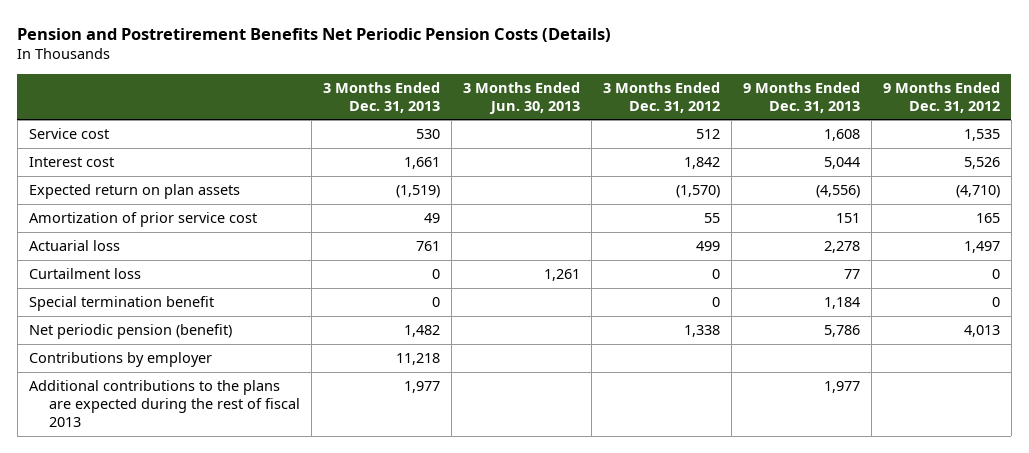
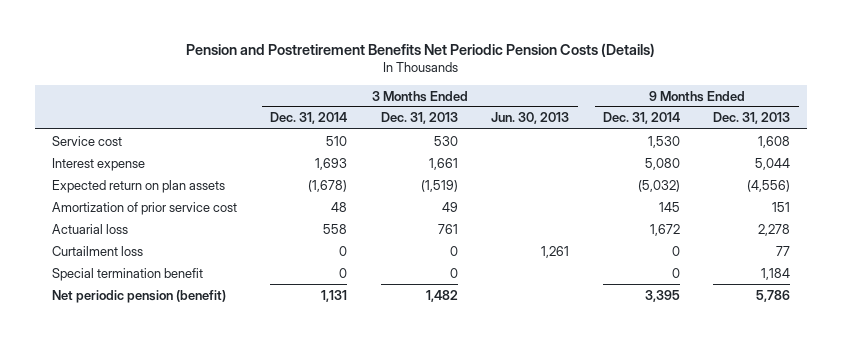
- | 3 Months Ended Dec. 31, 2013 | 3 Months Ended Jun. 30, 2013 | 3 Months Ended Dec. 31, 2012 | 9 Months Ended Dec. 31, 2013 | 9 Months Ended Dec. 31, 2012
+ | 3 Months Ended Dec. 31, 2014 | 3 Months Ended Dec. 31, 2013 | 3 Months Ended Jun. 30, 2013 | 9 Months Ended Dec. 31, 2014 | 9 Months Ended Dec. 31, 2013
- Interest cost | 1,661 | | 1,842 | 5,044 | 5,526
+ Interest expense | 1,693 | 1,661 | | 5,080 | 5,044
- Contributions by employer | 11,218 | | | |
- Additional contributions to the plans are expected during the rest of fiscal 2013 | 1,977 | | | 1,977 |

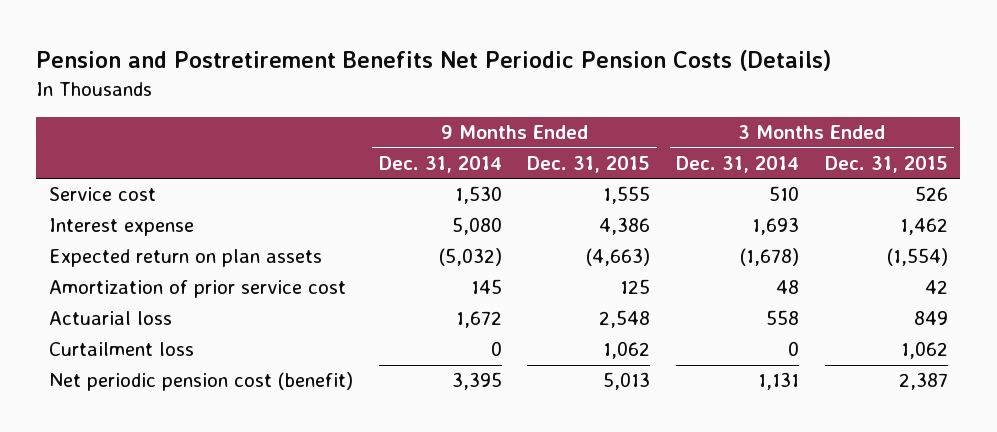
- | 3 Months Ended Dec. 31, 2014 | 3 Months Ended Dec. 31, 2013 | 3 Months Ended Jun. 30, 2013 | 9 Months Ended Dec. 31, 2014 | 9 Months Ended Dec. 31, 2013
+ | 9 Months Ended Dec. 31, 2014 | 9 Months Ended Dec. 31, 2015 | 3 Months Ended Dec. 31, 2014 | 3 Months Ended Dec. 31, 2015
- Special termination benefit | 0 | 0 | | 0 | 1,184
- Net periodic pension (benefit) | 1,131 | 1,482 | | 3,395 | 5,786
+ Net periodic pension cost (benefit) | 3,395 | 5,013 | 1,131 | 2,387

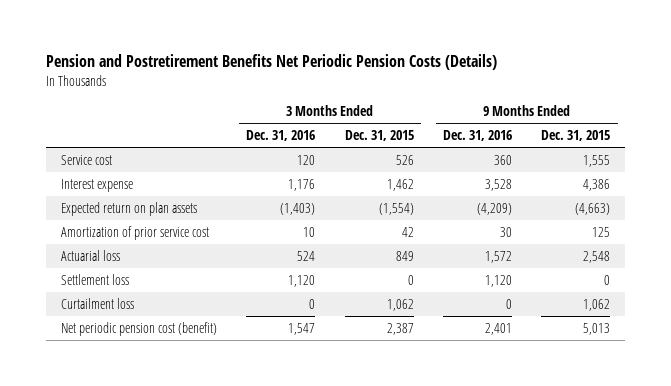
- | 9 Months Ended Dec. 31, 2014 | 9 Months Ended Dec. 31, 2015 | 3 Months Ended Dec. 31, 2014 | 3 Months Ended Dec. 31, 2015
+ | 3 Months Ended Dec. 31, 2016 | 3 Months Ended Dec. 31, 2015 | 9 Months Ended Dec. 31, 2016 | 9 Months Ended Dec. 31, 2015
+ Settlement loss | 1,120 | 0 | 1,120 | 0

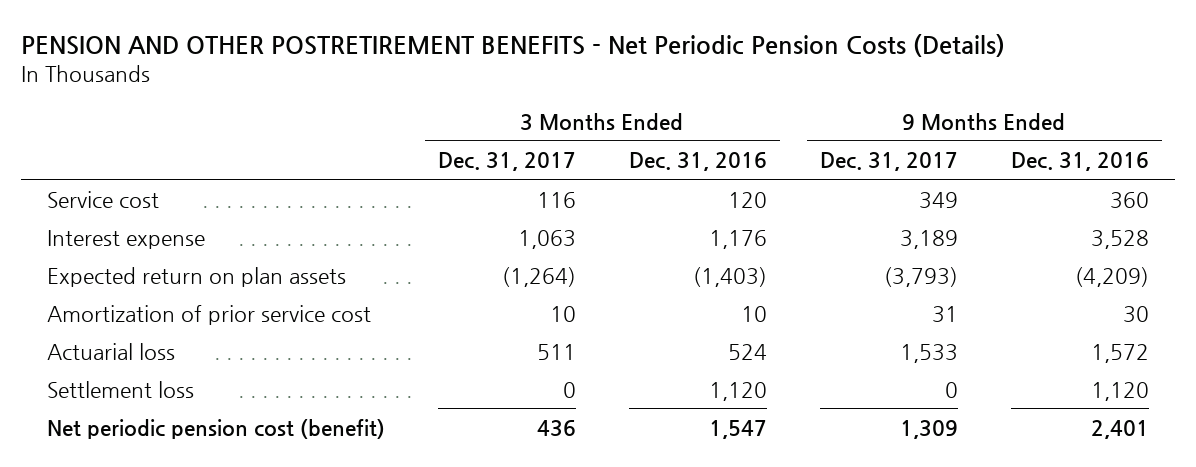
- Pension and Postretirement Benefits Net Periodic Pension Costs (Details)
+ PENSION AND OTHER POSTRETIREMENT BENEFITS - Net Periodic Pension Costs (Details)
- | 3 Months Ended Dec. 31, 2016 | 3 Months Ended Dec. 31, 2015 | 9 Months Ended Dec. 31, 2016 | 9 Months Ended Dec. 31, 2015
+ | 3 Months Ended Dec. 31, 2017 | 3 Months Ended Dec. 31, 2016 | 9 Months Ended Dec. 31, 2017 | 9 Months Ended Dec. 31, 2016
- Curtailment loss | 0 | 1,062 | 0 | 1,062

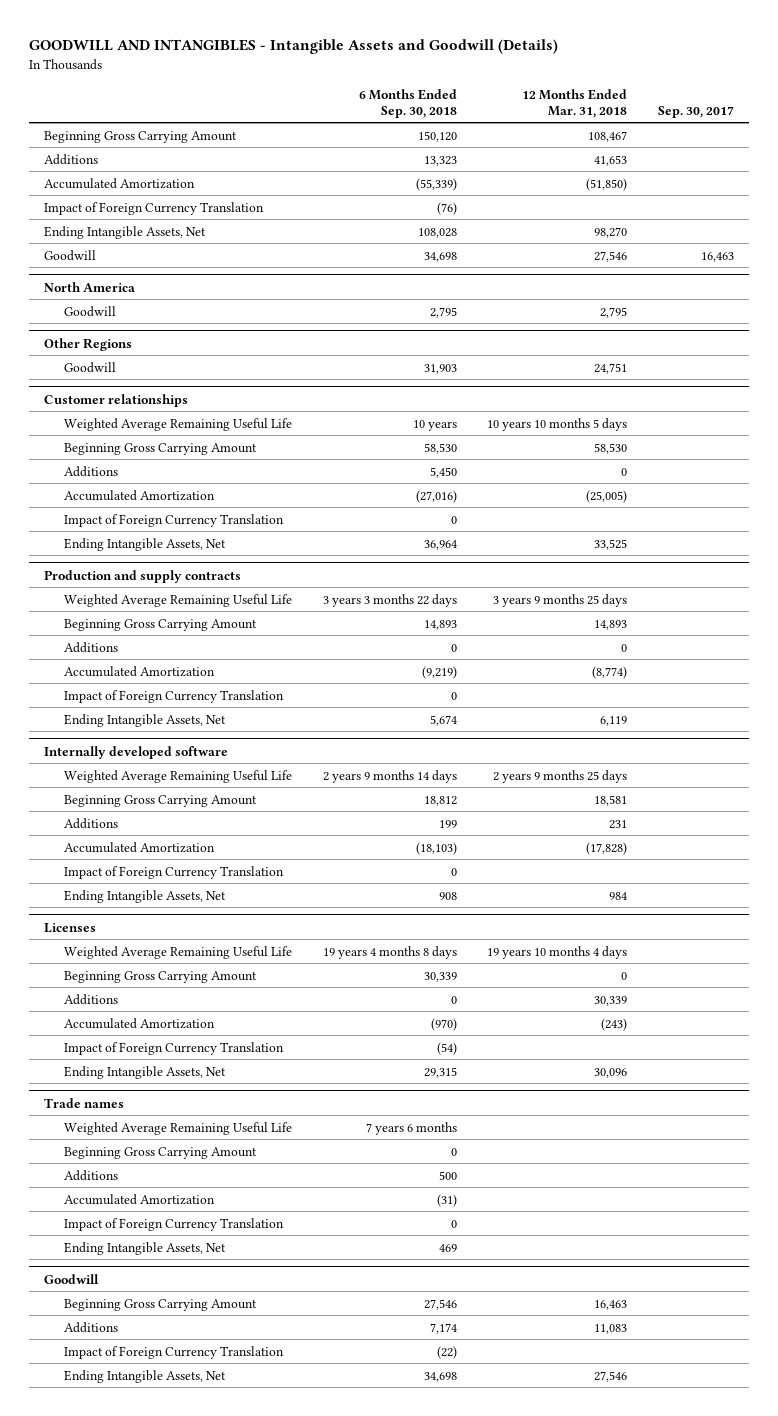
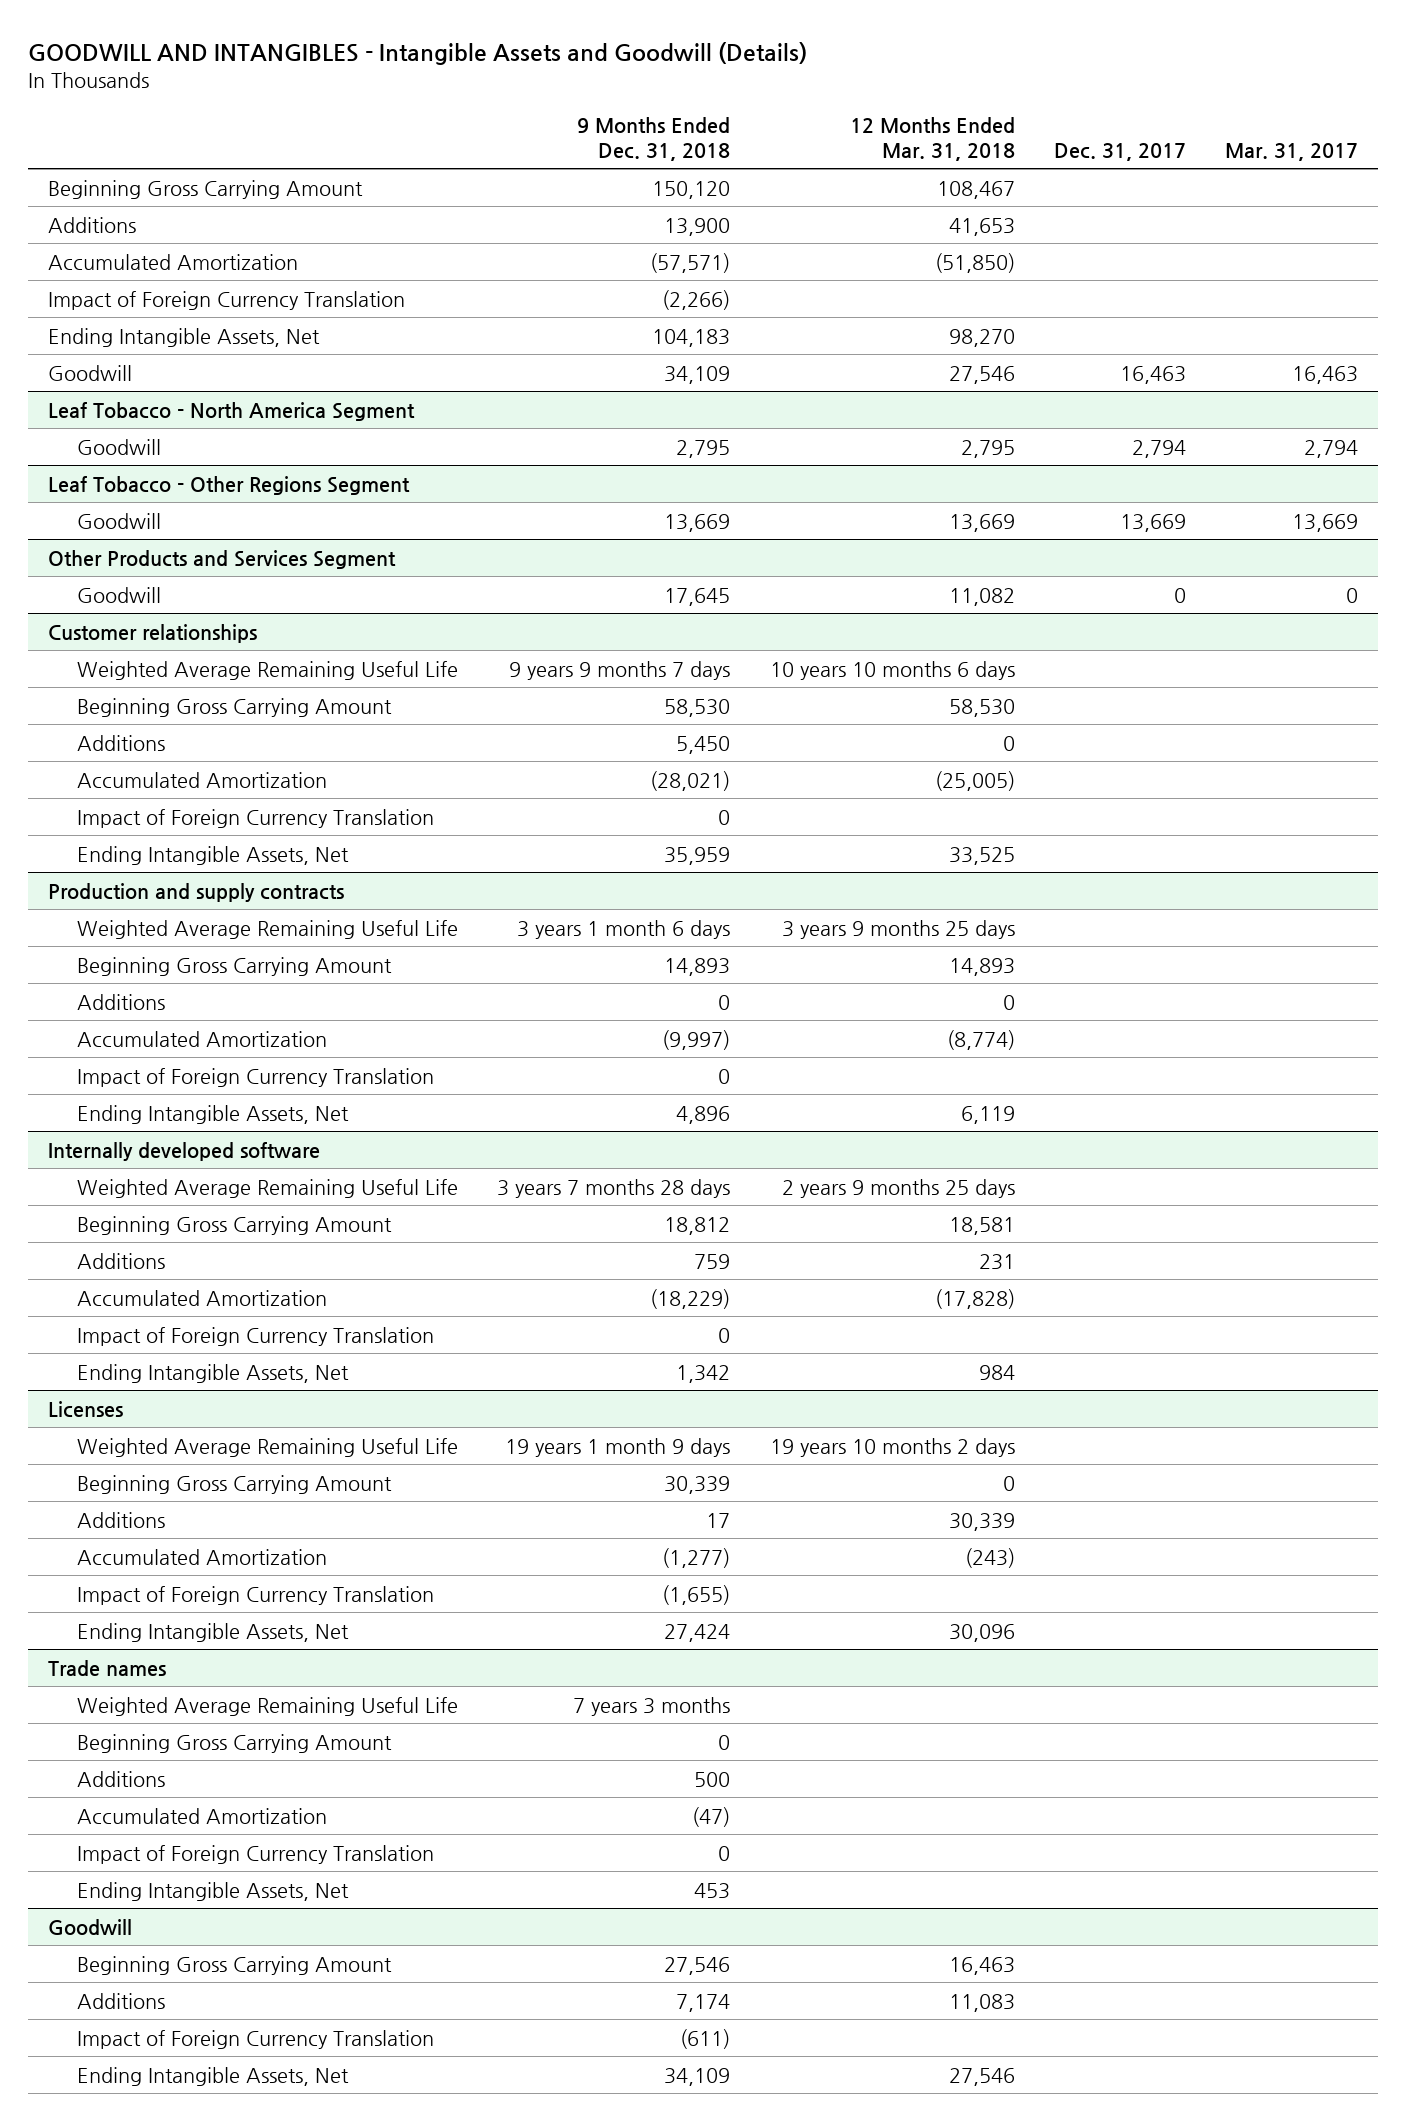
- | 6 Months Ended Sep. 30, 2018 | 12 Months Ended Mar. 31, 2018 | Sep. 30, 2017
+ | 9 Months Ended Dec. 31, 2018 | 12 Months Ended Mar. 31, 2018 | Dec. 31, 2017 | Mar. 31, 2017
- North America
+ Leaf Tobacco - North America Segment
- Other Regions
- Goodwill | 31,903 | 24,751 |
+ Leaf Tobacco - Other Regions Segment
+ Goodwill | 13,669 | 13,669 | 13,669 | 13,669
+ Other Products and Services Segment
+ Goodwill | 17,645 | 11,082 | 0 | 0
@ Customer relationships
- Weighted Average Remaining Useful Life | 10 years | 10 years 10 months 5 days |
+ Weighted Average Remaining Useful Life | 9 years 9 months 7 days | 10 years 10 months 6 days | |
@ Licenses
- Weighted Average Remaining Useful Life | 19 years 4 months 8 days | 19 years 10 months 4 days |
+ Weighted Average Remaining Useful Life | 19 years 1 month 9 days | 19 years 10 months 2 days | |

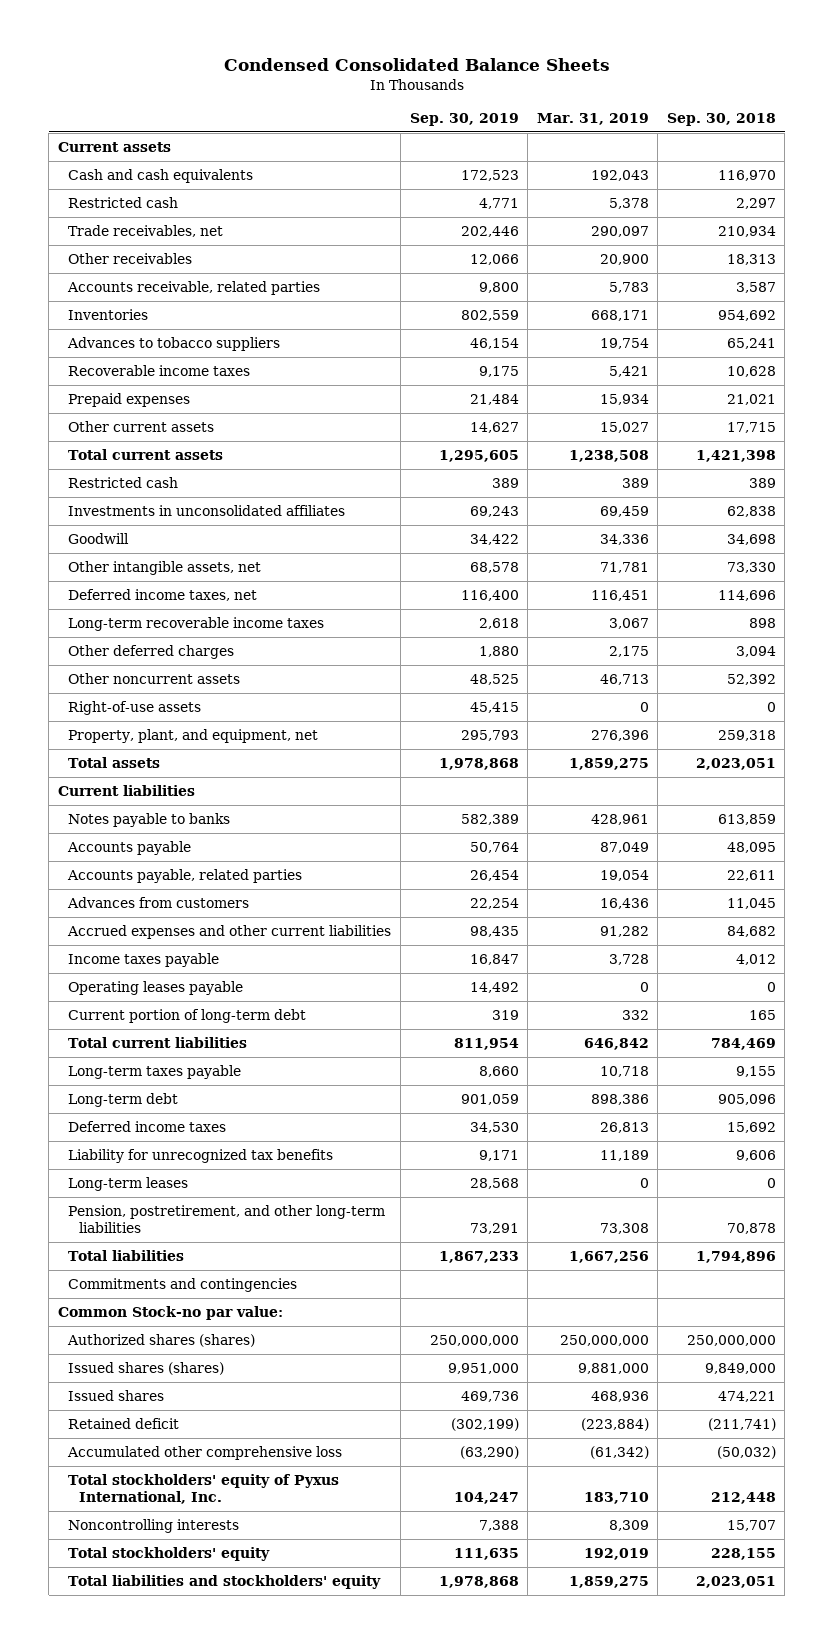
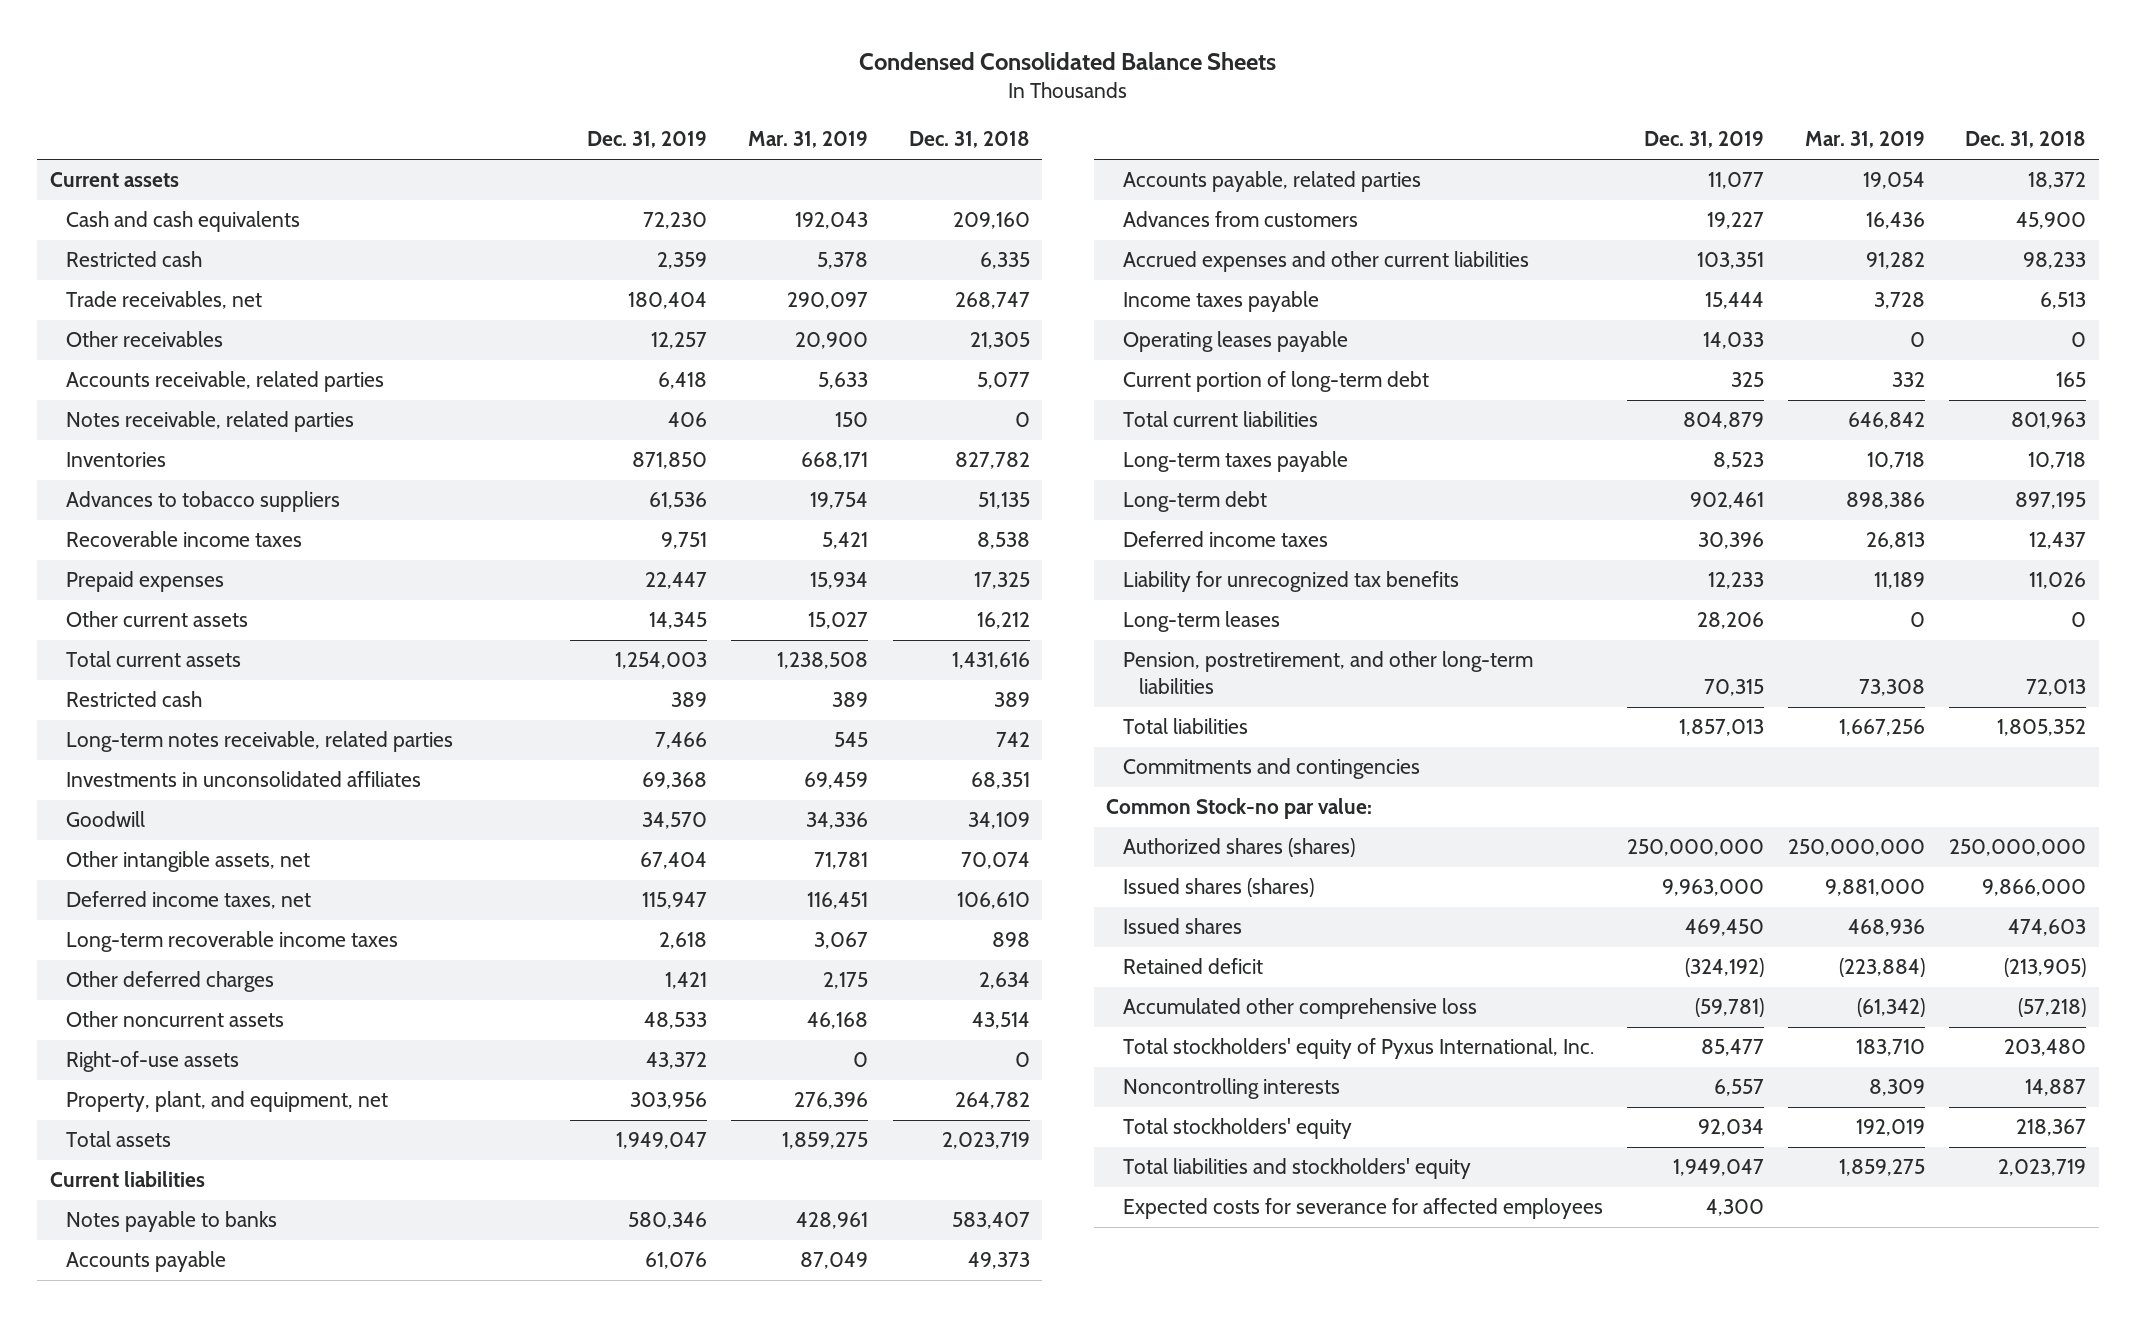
- | Sep. 30, 2019 | Mar. 31, 2019 | Sep. 30, 2018
+ | Dec. 31, 2019 | Mar. 31, 2019 | Dec. 31, 2018
- Accounts receivable, related parties | 9,800 | 5,783 | 3,587
+ Accounts receivable, related parties | 6,418 | 5,633 | 5,077
+ Notes receivable, related parties | 406 | 150 | 0
+ Long-term notes receivable, related parties | 7,466 | 545 | 742
- Other noncurrent assets | 48,525 | 46,713 | 52,392
+ Other noncurrent assets | 48,533 | 46,168 | 43,514
+ Expected costs for severance for affected employees | 4,300 | |

